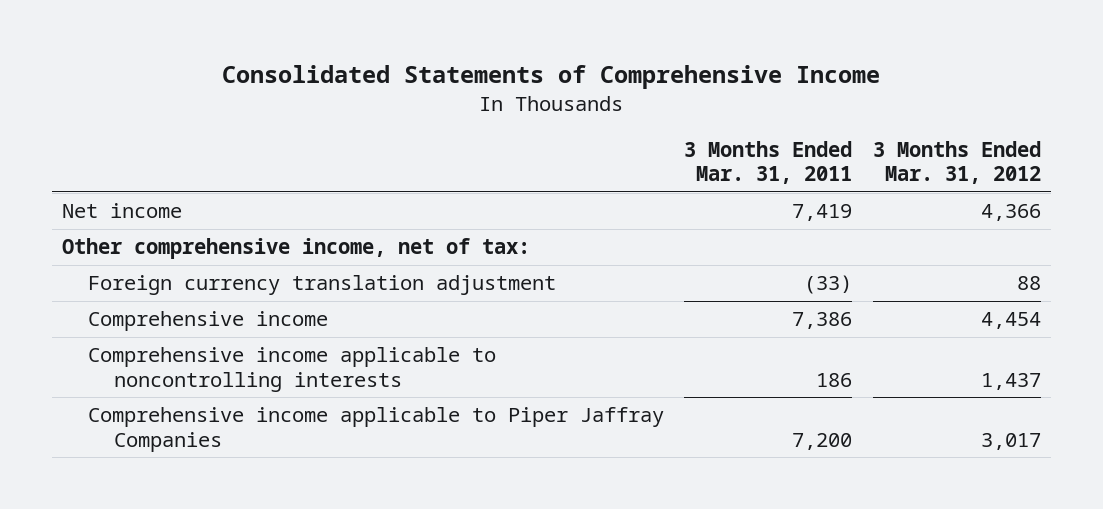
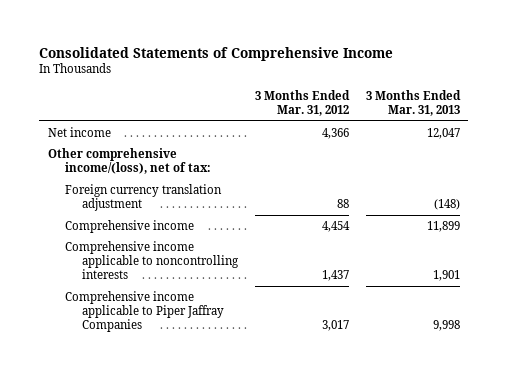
- | 3 Months Ended Mar. 31, 2011 | 3 Months Ended Mar. 31, 2012
+ | 3 Months Ended Mar. 31, 2012 | 3 Months Ended Mar. 31, 2013
- Other comprehensive income, net of tax:
+ Other comprehensive income/(loss), net of tax:

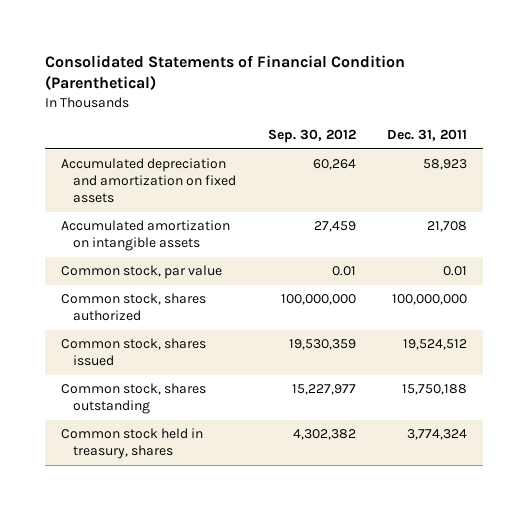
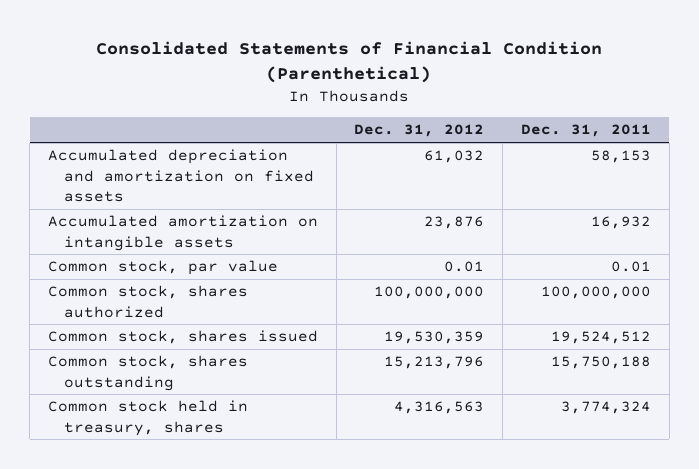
- | Sep. 30, 2012 | Dec. 31, 2011
+ | Dec. 31, 2012 | Dec. 31, 2011
- Accumulated depreciation and amortization on fixed assets | 60,264 | 58,923
- Accumulated amortization on intangible assets | 27,459 | 21,708
+ Accumulated depreciation and amortization on fixed assets | 61,032 | 58,153
+ Accumulated amortization on intangible assets | 23,876 | 16,932

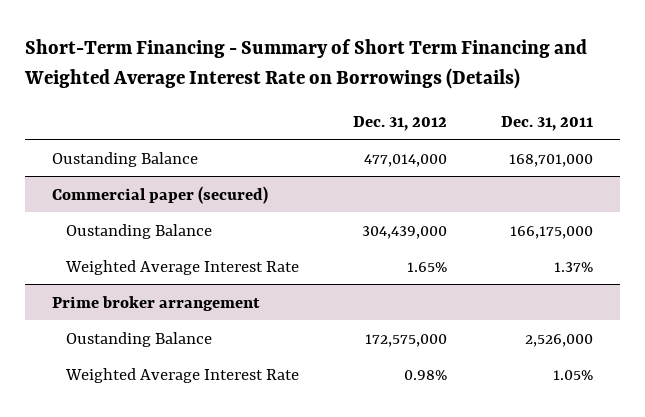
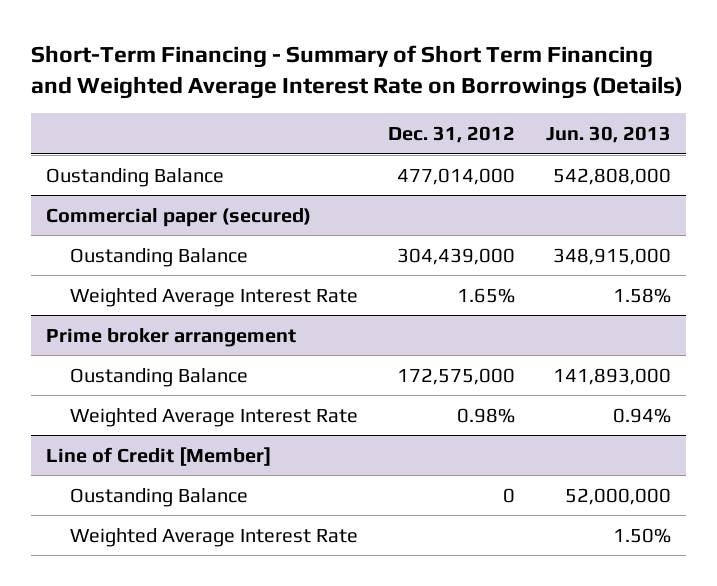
- | Dec. 31, 2012 | Dec. 31, 2011
+ | Dec. 31, 2012 | Jun. 30, 2013
+ Line of Credit [Member]
+ Oustanding Balance | 0 | 52,000,000
+ Weighted Average Interest Rate | | 1.50%

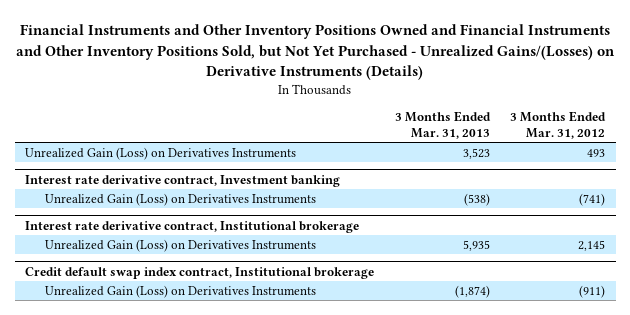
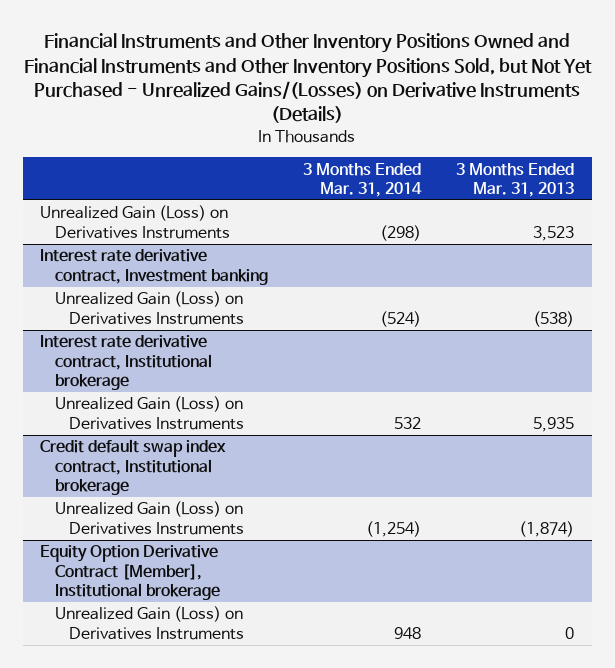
- | 3 Months Ended Mar. 31, 2013 | 3 Months Ended Mar. 31, 2012
+ | 3 Months Ended Mar. 31, 2014 | 3 Months Ended Mar. 31, 2013
+ Equity Option Derivative Contract [Member], Institutional brokerage
+ Unrealized Gain (Loss) on Derivatives Instruments | 948 | 0

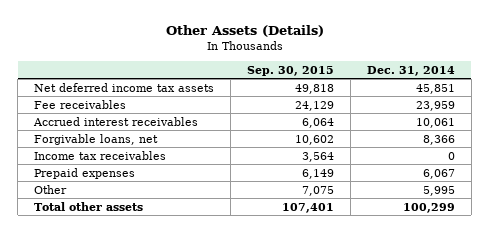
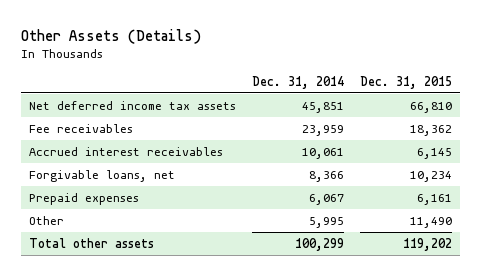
- | Sep. 30, 2015 | Dec. 31, 2014
+ | Dec. 31, 2014 | Dec. 31, 2015
- Income tax receivables | 3,564 | 0

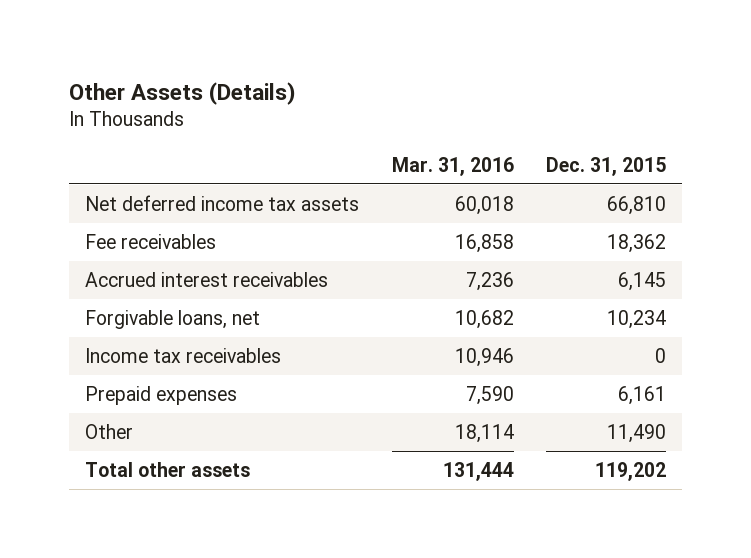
- | Dec. 31, 2014 | Dec. 31, 2015
+ | Mar. 31, 2016 | Dec. 31, 2015
+ Income tax receivables | 10,946 | 0

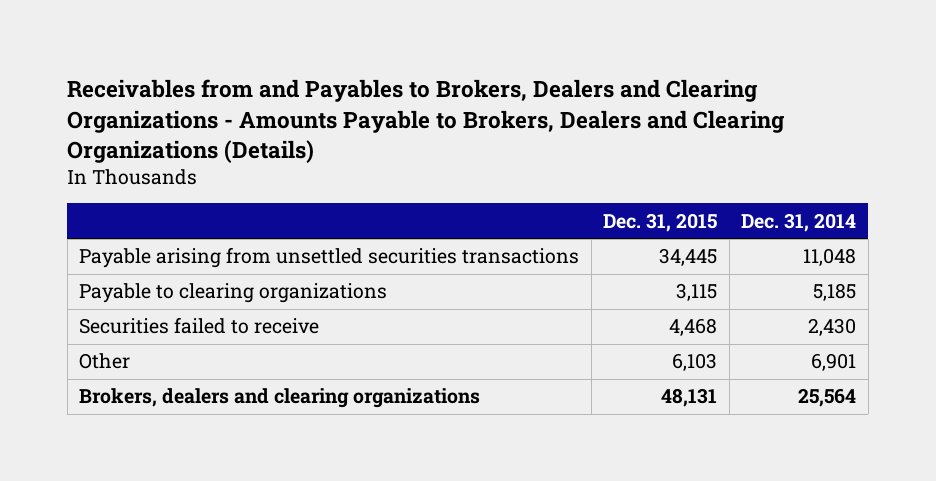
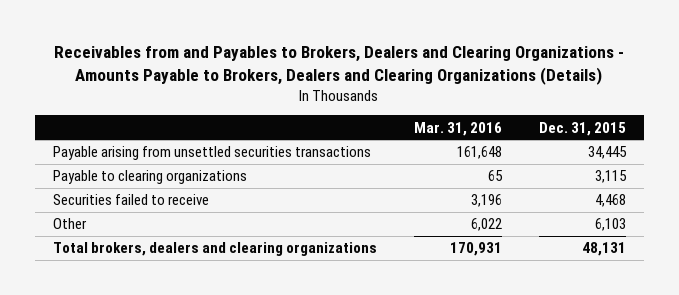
- | Dec. 31, 2015 | Dec. 31, 2014
+ | Mar. 31, 2016 | Dec. 31, 2015
- Brokers, dealers and clearing organizations | 48,131 | 25,564
+ Total brokers, dealers and clearing organizations | 170,931 | 48,131

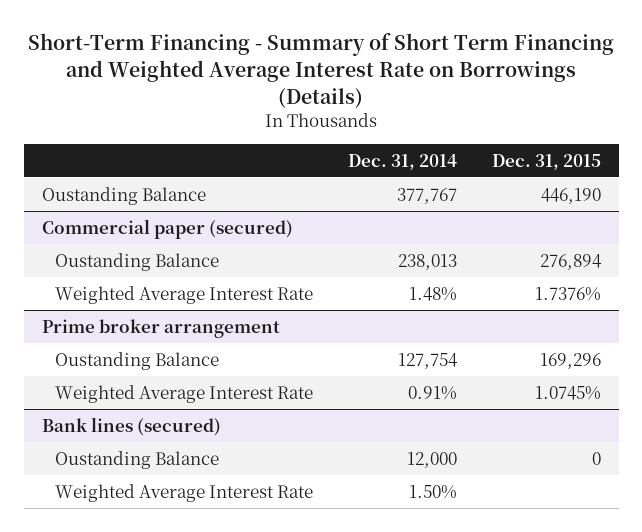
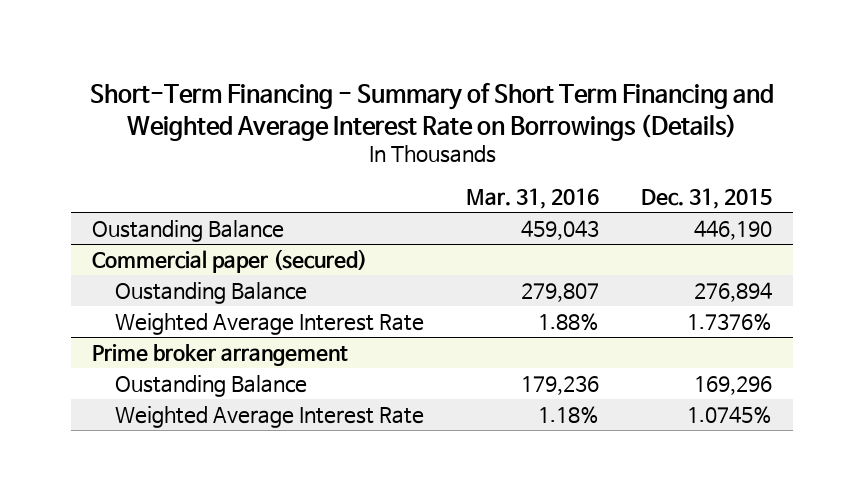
- | Dec. 31, 2014 | Dec. 31, 2015
+ | Mar. 31, 2016 | Dec. 31, 2015
- Bank lines (secured)
- Oustanding Balance | 12,000 | 0
- Weighted Average Interest Rate | 1.50% |

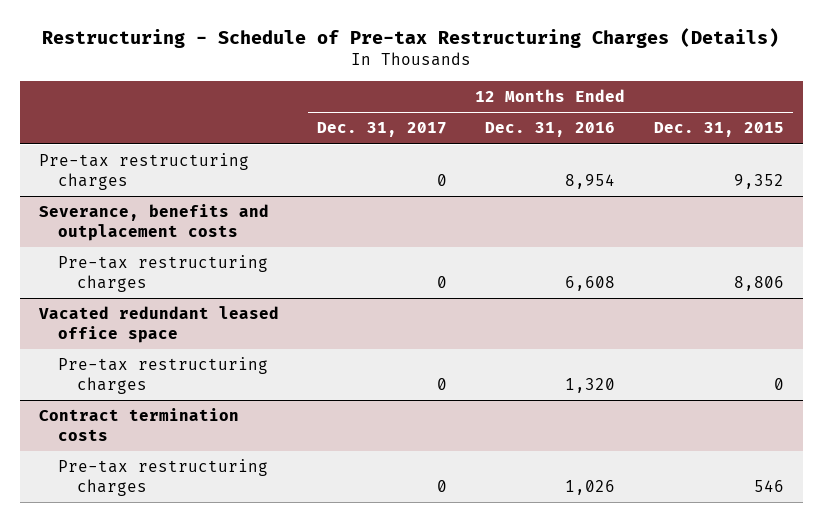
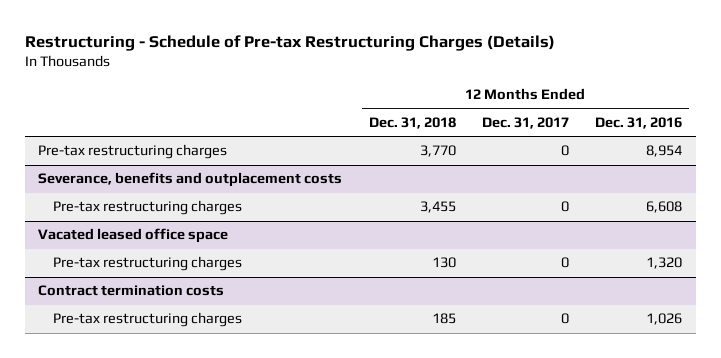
- | 12 Months Ended Dec. 31, 2017 | 12 Months Ended Dec. 31, 2016 | 12 Months Ended Dec. 31, 2015
+ | 12 Months Ended Dec. 31, 2018 | 12 Months Ended Dec. 31, 2017 | 12 Months Ended Dec. 31, 2016
- Vacated redundant leased office space
+ Vacated leased office space

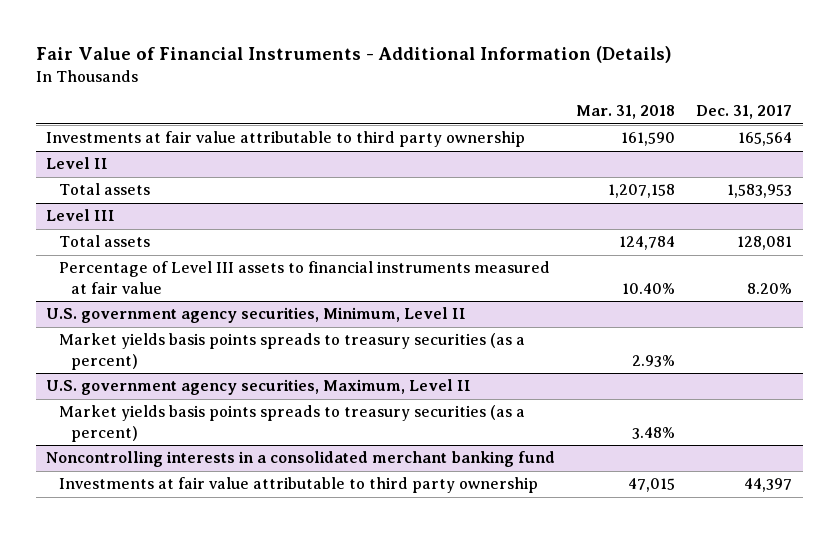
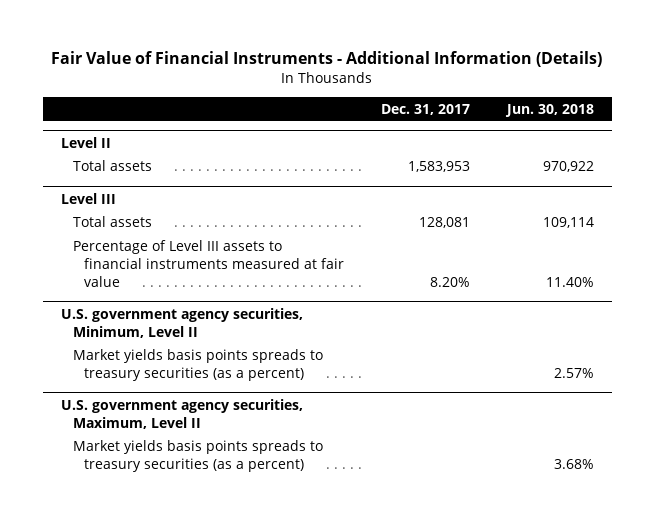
- | Mar. 31, 2018 | Dec. 31, 2017
+ | Dec. 31, 2017 | Jun. 30, 2018
- Investments at fair value attributable to third party ownership | 161,590 | 165,564
- Noncontrolling interests in a consolidated merchant banking fund
- Investments at fair value attributable to third party ownership | 47,015 | 44,397

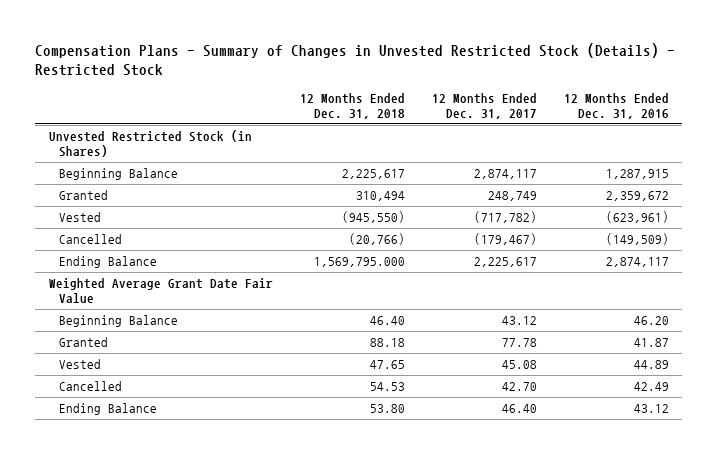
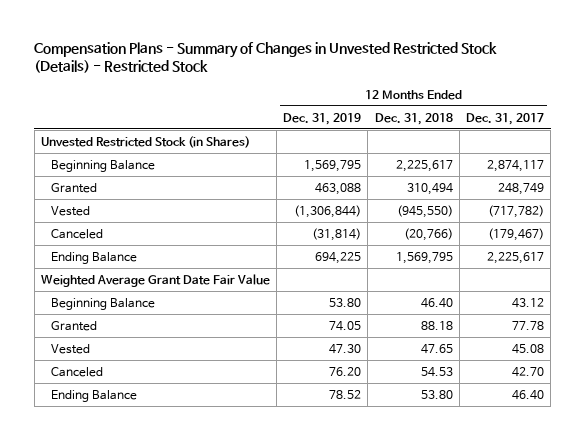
- | 12 Months Ended Dec. 31, 2018 | 12 Months Ended Dec. 31, 2017 | 12 Months Ended Dec. 31, 2016
+ | 12 Months Ended Dec. 31, 2019 | 12 Months Ended Dec. 31, 2018 | 12 Months Ended Dec. 31, 2017
- Cancelled | (20,766) | (179,467) | (149,509)
- Ending Balance | 1,569,795.000 | 2,225,617 | 2,874,117
+ Canceled | (31,814) | (20,766) | (179,467)
+ Ending Balance | 694,225 | 1,569,795 | 2,225,617
- Cancelled | 54.53 | 42.70 | 42.49
+ Canceled | 76.20 | 54.53 | 42.70

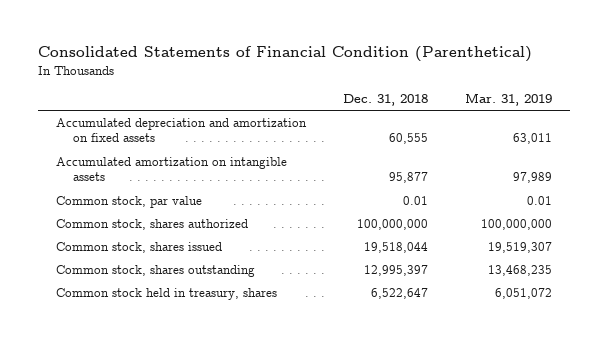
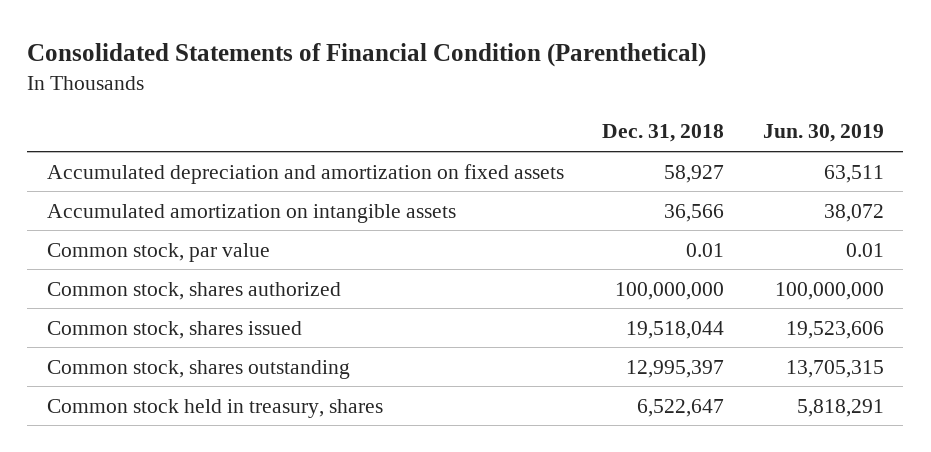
- | Dec. 31, 2018 | Mar. 31, 2019
+ | Dec. 31, 2018 | Jun. 30, 2019
- Accumulated depreciation and amortization on fixed assets | 60,555 | 63,011
- Accumulated amortization on intangible assets | 95,877 | 97,989
+ Accumulated depreciation and amortization on fixed assets | 58,927 | 63,511
+ Accumulated amortization on intangible assets | 36,566 | 38,072

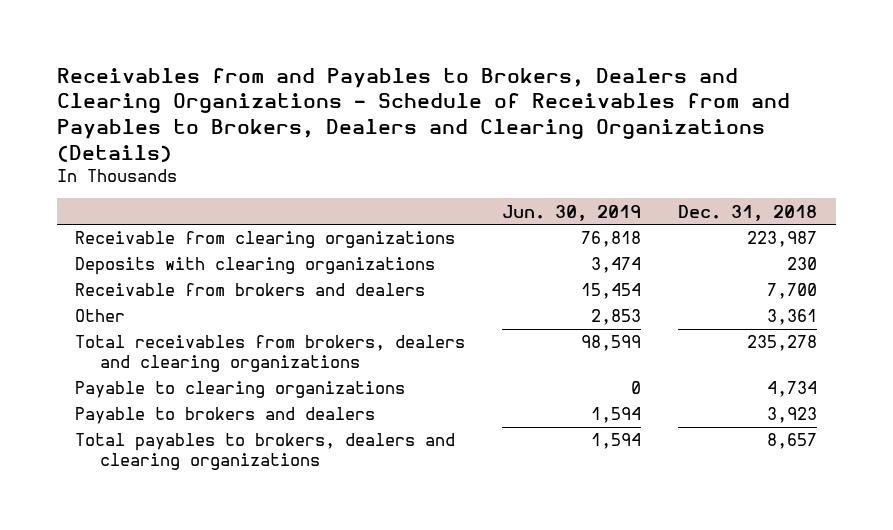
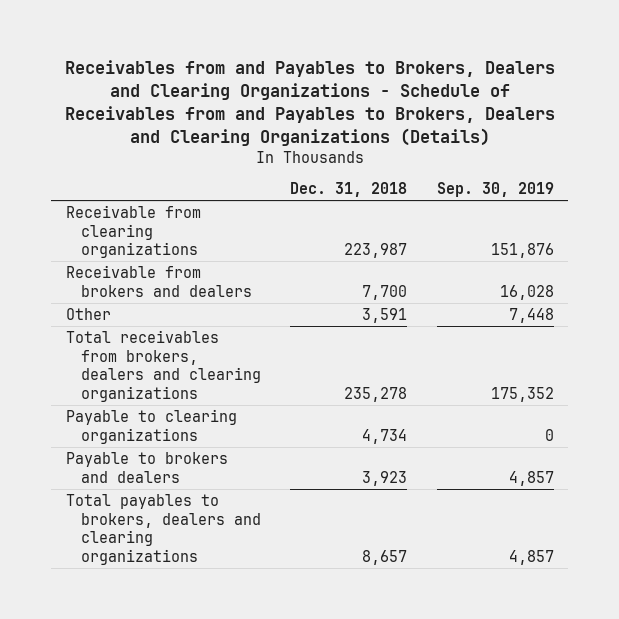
- | Jun. 30, 2019 | Dec. 31, 2018
+ | Dec. 31, 2018 | Sep. 30, 2019
- Deposits with clearing organizations | 3,474 | 230
- Other | 2,853 | 3,361
+ Other | 3,591 | 7,448

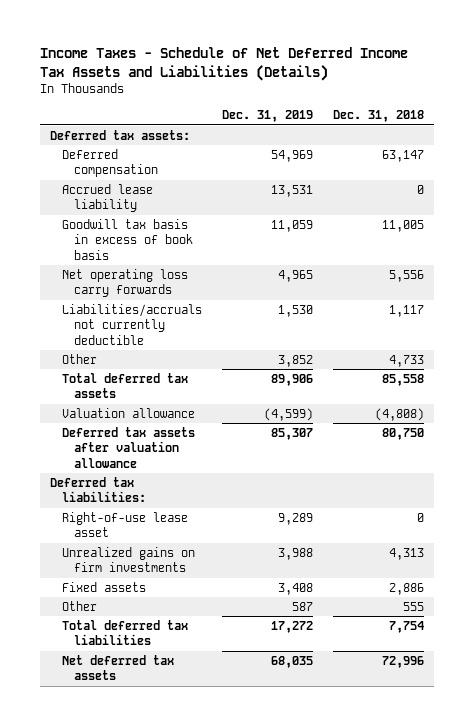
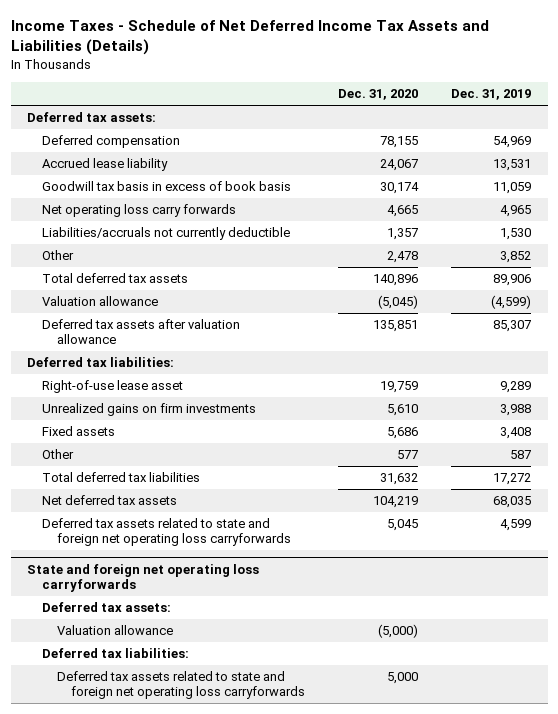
- | Dec. 31, 2019 | Dec. 31, 2018
+ | Dec. 31, 2020 | Dec. 31, 2019
+ Deferred tax assets related to state and foreign net operating loss carryforwards | 5,045 | 4,599
+ State and foreign net operating loss carryforwards
+ Deferred tax assets:
+ Valuation allowance | (5,000) |
+ Deferred tax liabilities:
+ Deferred tax assets related to state and foreign net operating loss carryforwards | 5,000 |

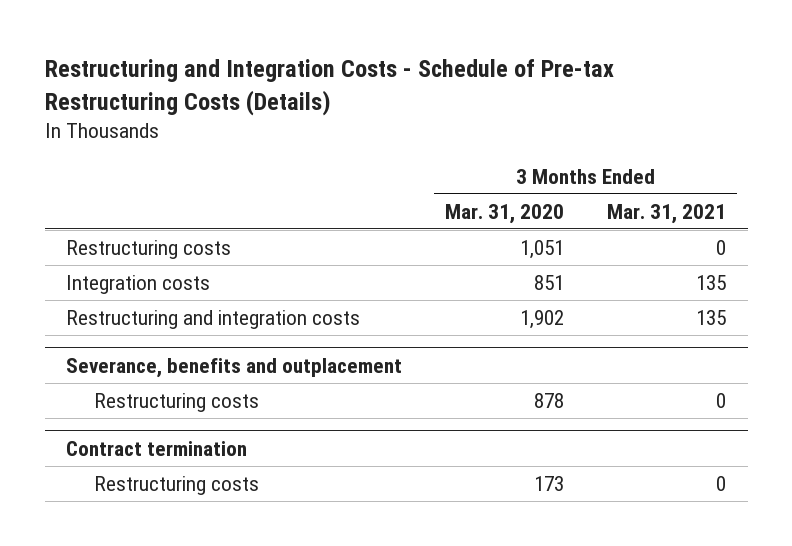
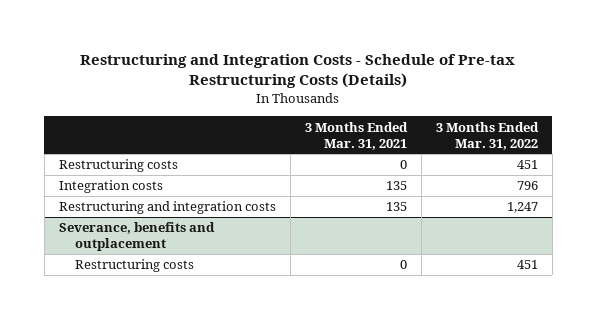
- | 3 Months Ended Mar. 31, 2020 | 3 Months Ended Mar. 31, 2021
+ | 3 Months Ended Mar. 31, 2021 | 3 Months Ended Mar. 31, 2022
- Contract termination
- Restructuring costs | 173 | 0

